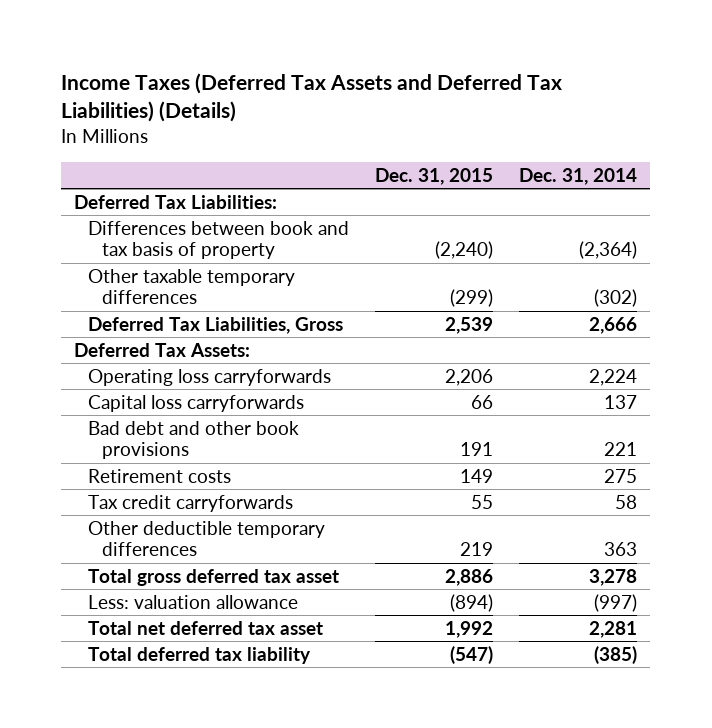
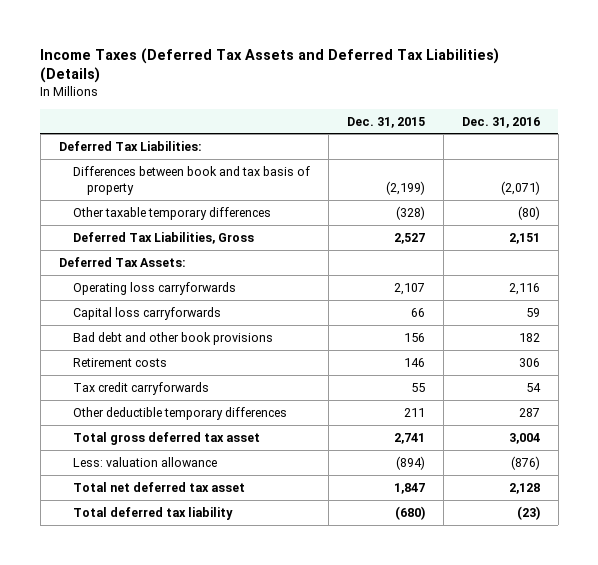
- | Dec. 31, 2015 | Dec. 31, 2014
+ | Dec. 31, 2015 | Dec. 31, 2016
- Differences between book and tax basis of property | (2,240) | (2,364)
- Other taxable temporary differences | (299) | (302)
- Deferred Tax Liabilities, Gross | 2,539 | 2,666
+ Differences between book and tax basis of property | (2,199) | (2,071)
+ Other taxable temporary differences | (328) | (80)
+ Deferred Tax Liabilities, Gross | 2,527 | 2,151
- Operating loss carryforwards | 2,206 | 2,224
+ Operating loss carryforwards | 2,107 | 2,116
- Bad debt and other book provisions | 191 | 221
- Retirement costs | 149 | 275
+ Bad debt and other book provisions | 156 | 182
+ Retirement costs | 146 | 306
- Other deductible temporary differences | 219 | 363
- Total gross deferred tax asset | 2,886 | 3,278
+ Other deductible temporary differences | 211 | 287
+ Total gross deferred tax asset | 2,741 | 3,004
- Total net deferred tax asset | 1,992 | 2,281
- Total deferred tax liability | (547) | (385)
+ Total net deferred tax asset | 1,847 | 2,128
+ Total deferred tax liability | (680) | (23)

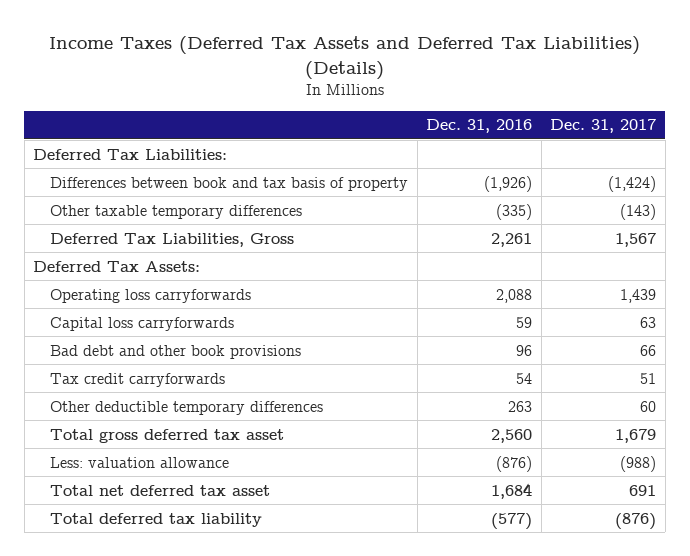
- | Dec. 31, 2015 | Dec. 31, 2016
+ | Dec. 31, 2016 | Dec. 31, 2017
- Differences between book and tax basis of property | (2,199) | (2,071)
- Other taxable temporary differences | (328) | (80)
- Deferred Tax Liabilities, Gross | 2,527 | 2,151
+ Differences between book and tax basis of property | (1,926) | (1,424)
+ Other taxable temporary differences | (335) | (143)
+ Deferred Tax Liabilities, Gross | 2,261 | 1,567
- Operating loss carryforwards | 2,107 | 2,116
+ Operating loss carryforwards | 2,088 | 1,439
- Bad debt and other book provisions | 156 | 182
- Retirement costs | 146 | 306
+ Bad debt and other book provisions | 96 | 66
- Other deductible temporary differences | 211 | 287
- Total gross deferred tax asset | 2,741 | 3,004
+ Other deductible temporary differences | 263 | 60
+ Total gross deferred tax asset | 2,560 | 1,679
- Total net deferred tax asset | 1,847 | 2,128
- Total deferred tax liability | (680) | (23)
+ Total net deferred tax asset | 1,684 | 691
+ Total deferred tax liability | (577) | (876)

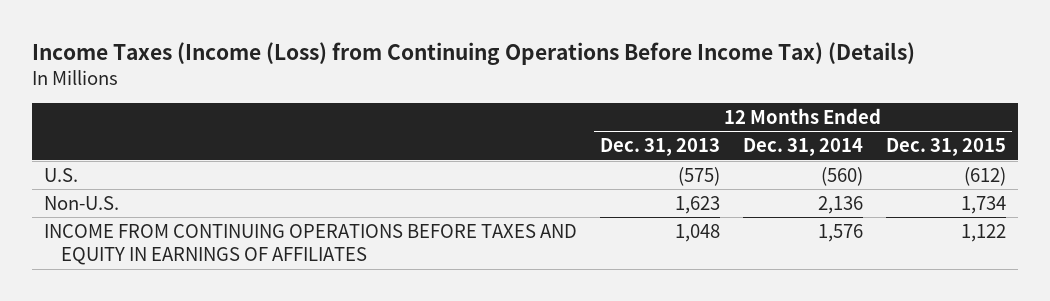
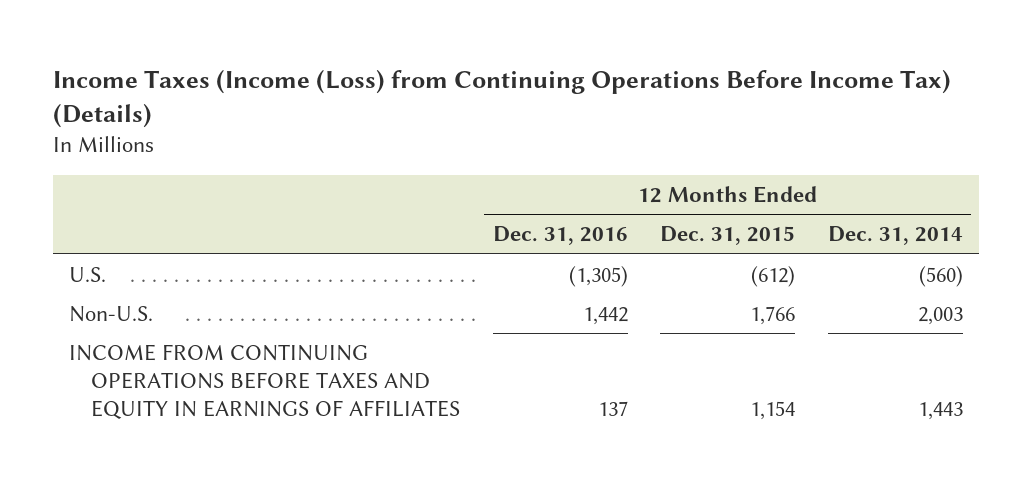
- | 12 Months Ended Dec. 31, 2013 | 12 Months Ended Dec. 31, 2014 | 12 Months Ended Dec. 31, 2015
+ | 12 Months Ended Dec. 31, 2016 | 12 Months Ended Dec. 31, 2015 | 12 Months Ended Dec. 31, 2014
- Non-U.S. | 1,623 | 2,136 | 1,734
- INCOME FROM CONTINUING OPERATIONS BEFORE TAXES AND EQUITY IN EARNINGS OF AFFILIATES | 1,048 | 1,576 | 1,122
+ Non-U.S. | 1,442 | 1,766 | 2,003
+ INCOME FROM CONTINUING OPERATIONS BEFORE TAXES AND EQUITY IN EARNINGS OF AFFILIATES | 137 | 1,154 | 1,443

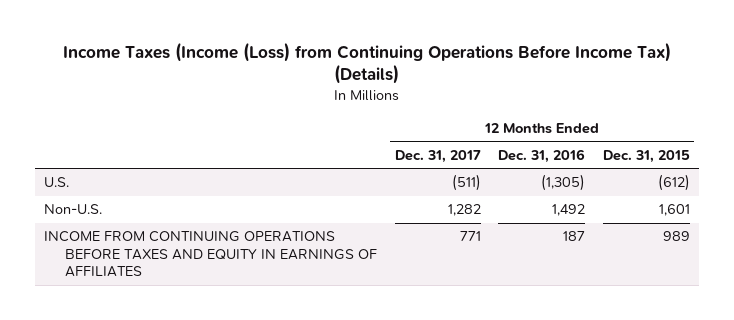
- | 12 Months Ended Dec. 31, 2016 | 12 Months Ended Dec. 31, 2015 | 12 Months Ended Dec. 31, 2014
+ | 12 Months Ended Dec. 31, 2017 | 12 Months Ended Dec. 31, 2016 | 12 Months Ended Dec. 31, 2015
- Non-U.S. | 1,442 | 1,766 | 2,003
- INCOME FROM CONTINUING OPERATIONS BEFORE TAXES AND EQUITY IN EARNINGS OF AFFILIATES | 137 | 1,154 | 1,443
+ Non-U.S. | 1,282 | 1,492 | 1,601
+ INCOME FROM CONTINUING OPERATIONS BEFORE TAXES AND EQUITY IN EARNINGS OF AFFILIATES | 771 | 187 | 989

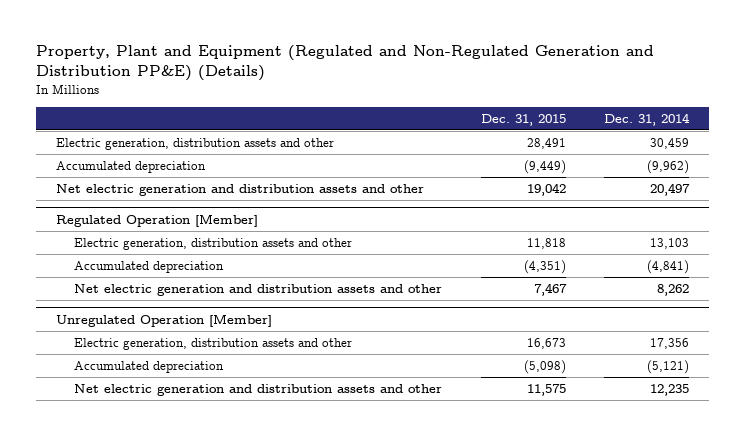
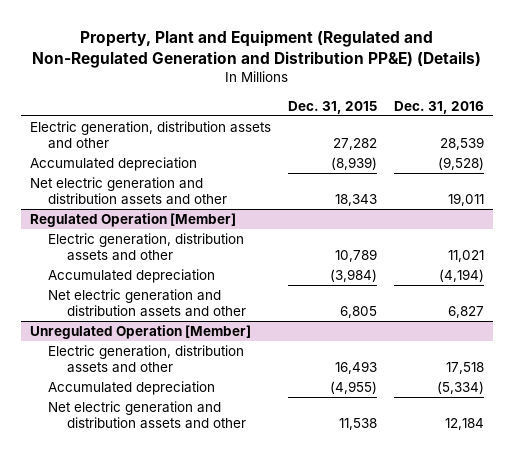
- | Dec. 31, 2015 | Dec. 31, 2014
+ | Dec. 31, 2015 | Dec. 31, 2016
- Electric generation, distribution assets and other | 28,491 | 30,459
- Accumulated depreciation | (9,449) | (9,962)
- Net electric generation and distribution assets and other | 19,042 | 20,497
+ Electric generation, distribution assets and other | 27,282 | 28,539
+ Accumulated depreciation | (8,939) | (9,528)
+ Net electric generation and distribution assets and other | 18,343 | 19,011
@ Regulated Operation [Member]
- Electric generation, distribution assets and other | 11,818 | 13,103
- Accumulated depreciation | (4,351) | (4,841)
- Net electric generation and distribution assets and other | 7,467 | 8,262
+ Electric generation, distribution assets and other | 10,789 | 11,021
+ Accumulated depreciation | (3,984) | (4,194)
+ Net electric generation and distribution assets and other | 6,805 | 6,827
@ Unregulated Operation [Member]
- Electric generation, distribution assets and other | 16,673 | 17,356
- Accumulated depreciation | (5,098) | (5,121)
- Net electric generation and distribution assets and other | 11,575 | 12,235
+ Electric generation, distribution assets and other | 16,493 | 17,518
+ Accumulated depreciation | (4,955) | (5,334)
+ Net electric generation and distribution assets and other | 11,538 | 12,184

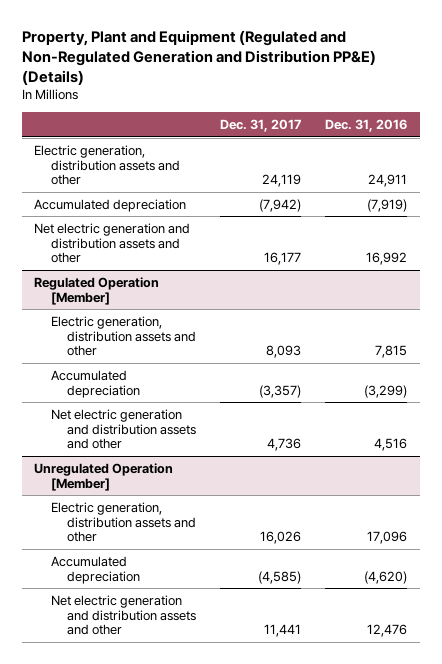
- | Dec. 31, 2015 | Dec. 31, 2016
+ | Dec. 31, 2017 | Dec. 31, 2016
- Electric generation, distribution assets and other | 27,282 | 28,539
- Accumulated depreciation | (8,939) | (9,528)
- Net electric generation and distribution assets and other | 18,343 | 19,011
+ Electric generation, distribution assets and other | 24,119 | 24,911
+ Accumulated depreciation | (7,942) | (7,919)
+ Net electric generation and distribution assets and other | 16,177 | 16,992
@ Regulated Operation [Member]
- Electric generation, distribution assets and other | 10,789 | 11,021
- Accumulated depreciation | (3,984) | (4,194)
- Net electric generation and distribution assets and other | 6,805 | 6,827
+ Electric generation, distribution assets and other | 8,093 | 7,815
+ Accumulated depreciation | (3,357) | (3,299)
+ Net electric generation and distribution assets and other | 4,736 | 4,516
@ Unregulated Operation [Member]
- Electric generation, distribution assets and other | 16,493 | 17,518
- Accumulated depreciation | (4,955) | (5,334)
- Net electric generation and distribution assets and other | 11,538 | 12,184
+ Electric generation, distribution assets and other | 16,026 | 17,096
+ Accumulated depreciation | (4,585) | (4,620)
+ Net electric generation and distribution assets and other | 11,441 | 12,476

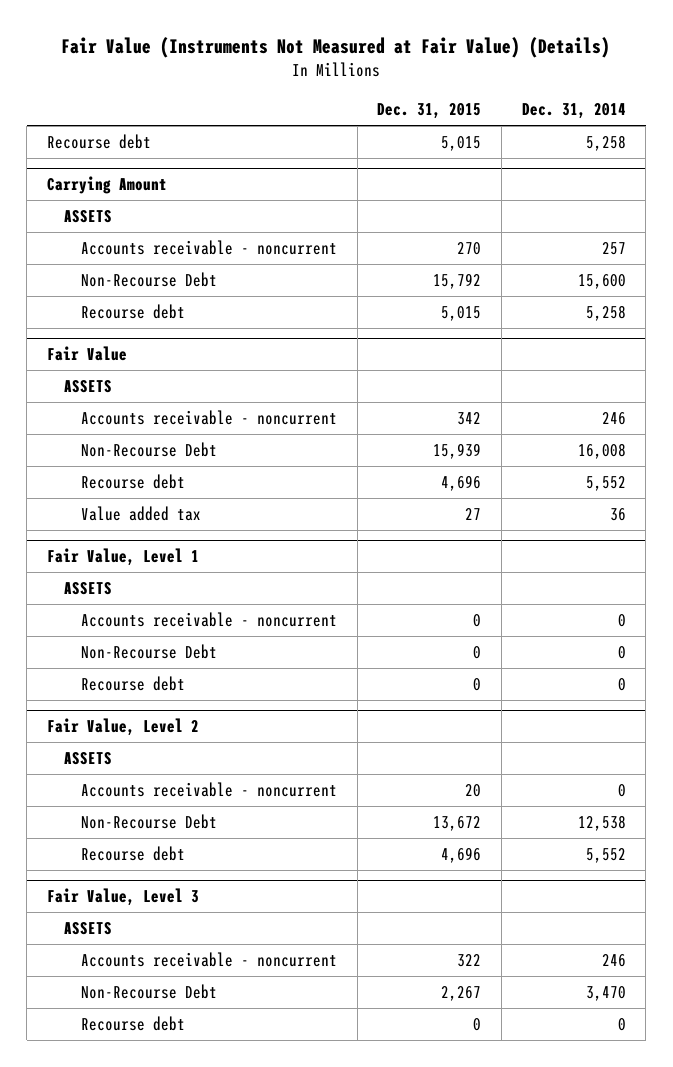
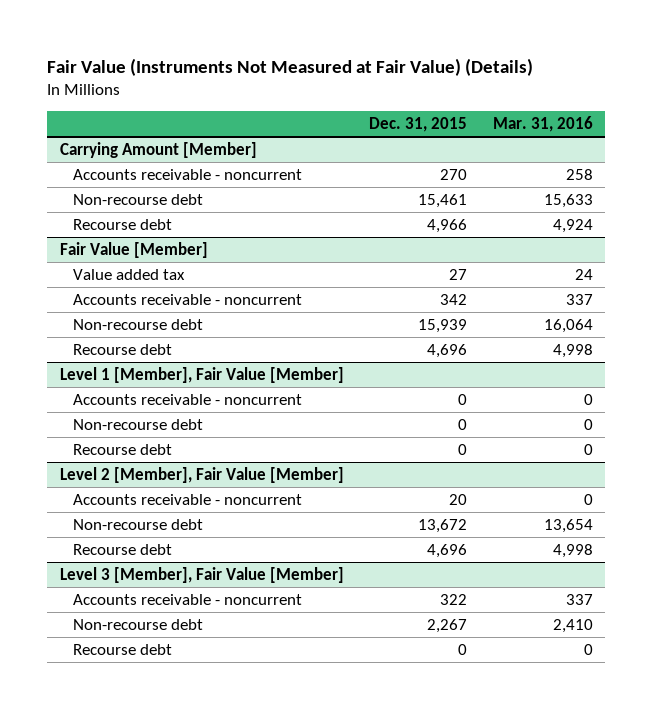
- | Dec. 31, 2015 | Dec. 31, 2014
+ | Dec. 31, 2015 | Mar. 31, 2016
- Recourse debt | 5,015 | 5,258
- Carrying Amount
- ASSETS
+ Carrying Amount [Member]
- Non-Recourse Debt | 15,792 | 15,600
- Recourse debt | 5,015 | 5,258
- Fair Value
- ASSETS
+ Non-recourse debt | 15,461 | 15,633
+ Recourse debt | 4,966 | 4,924
+ Fair Value [Member]
+ Value added tax | 27 | 24
- Non-Recourse Debt | 15,939 | 16,008
+ Non-recourse debt | 15,939 | 16,064
- Value added tax | 27 | 36
- Fair Value, Level 1
- ASSETS
+ Level 1 [Member], Fair Value [Member]
- Non-Recourse Debt | 0 | 0
+ Non-recourse debt | 0 | 0
- Fair Value, Level 2
- ASSETS
+ Level 2 [Member], Fair Value [Member]
- Non-Recourse Debt | 13,672 | 12,538
+ Non-recourse debt | 13,672 | 13,654
- Fair Value, Level 3
- ASSETS
+ Level 3 [Member], Fair Value [Member]
- Non-Recourse Debt | 2,267 | 3,470
+ Non-recourse debt | 2,267 | 2,410

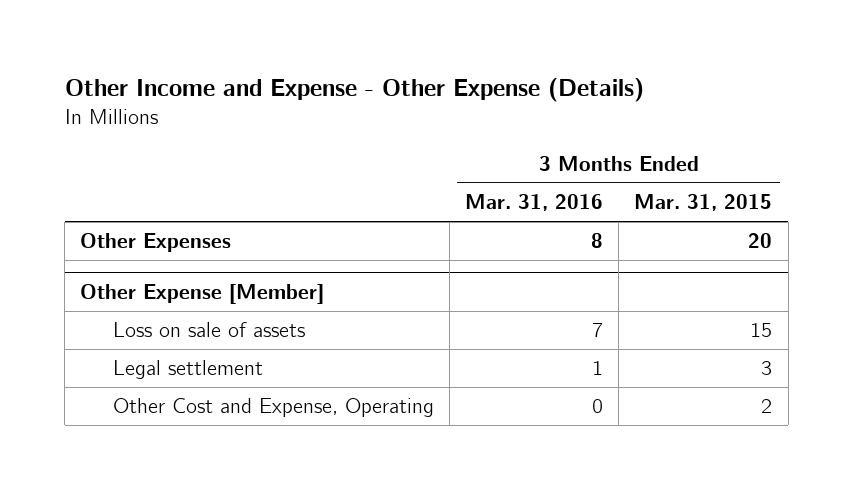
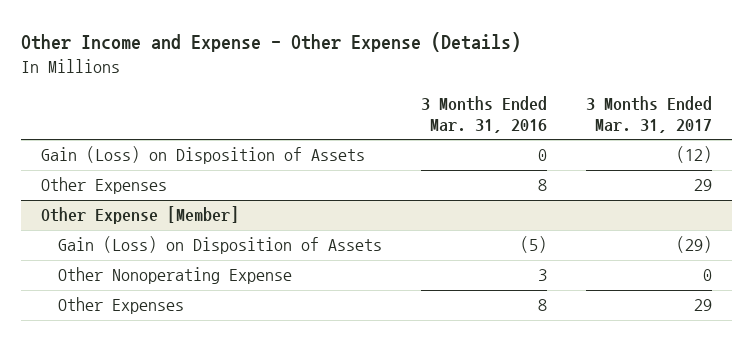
- | 3 Months Ended Mar. 31, 2016 | 3 Months Ended Mar. 31, 2015
+ | 3 Months Ended Mar. 31, 2016 | 3 Months Ended Mar. 31, 2017
+ Gain (Loss) on Disposition of Assets | 0 | (12)
@ Other Expense [Member]
- Loss on sale of assets | 7 | 15
- Legal settlement | 1 | 3
- Other Cost and Expense, Operating | 0 | 2
+ Gain (Loss) on Disposition of Assets | (5) | (29)
+ Other Nonoperating Expense | 3 | 0
+ Other Expenses | 8 | 29

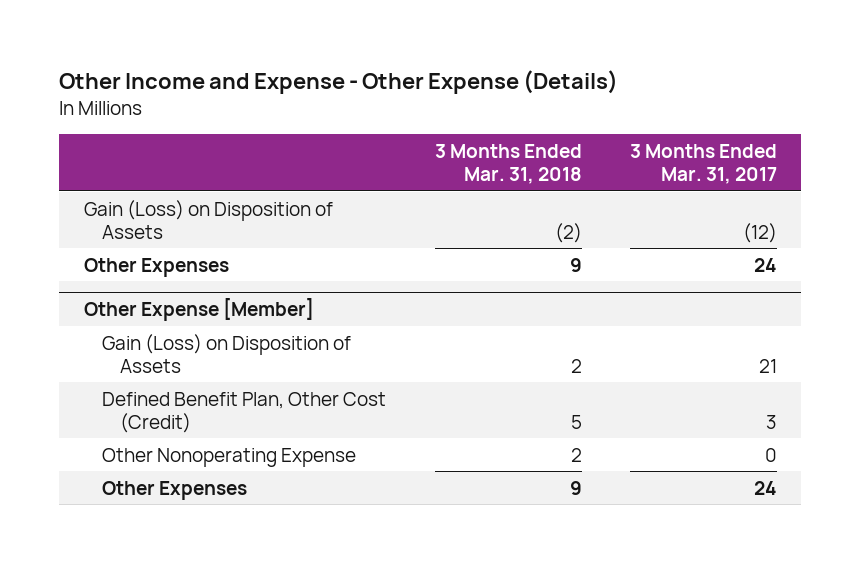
- | 3 Months Ended Mar. 31, 2016 | 3 Months Ended Mar. 31, 2017
+ | 3 Months Ended Mar. 31, 2018 | 3 Months Ended Mar. 31, 2017
- Other Expenses | 8 | 29
+ Other Expenses | 9 | 24
@ Other Expense [Member]
- Gain (Loss) on Disposition of Assets | (5) | (29)
+ Gain (Loss) on Disposition of Assets | 2 | 21
+ Defined Benefit Plan, Other Cost (Credit) | 5 | 3
- Other Expenses | 8 | 29
+ Other Expenses | 9 | 24

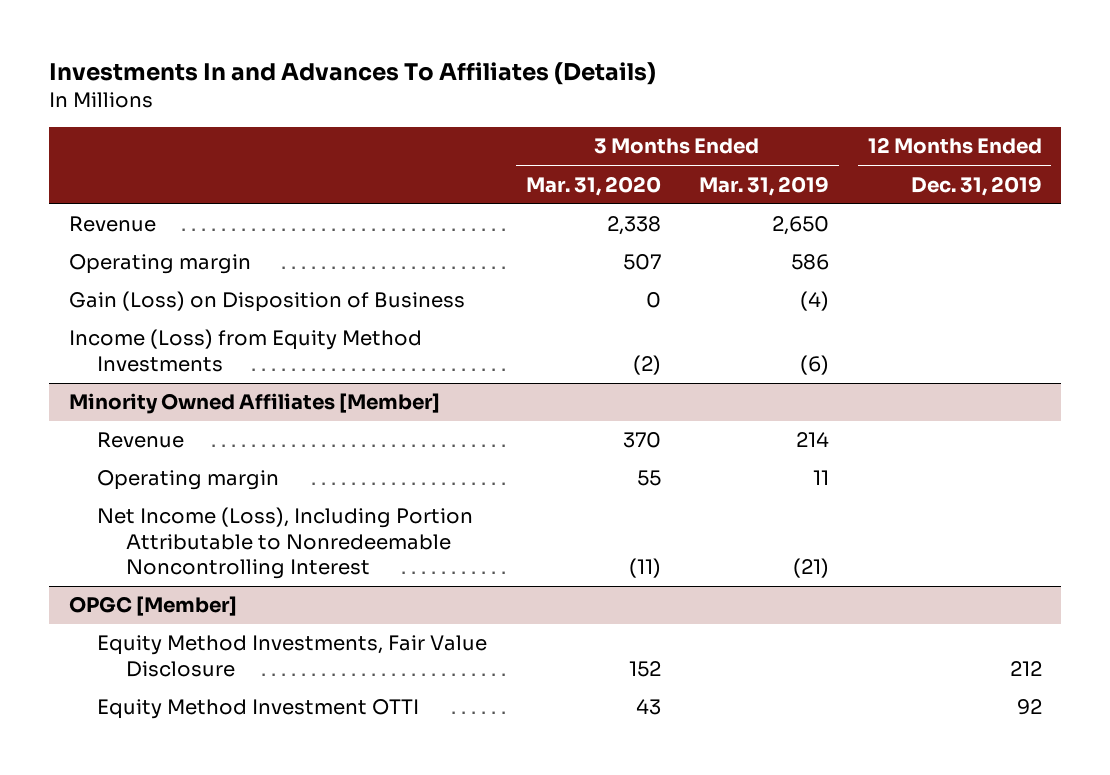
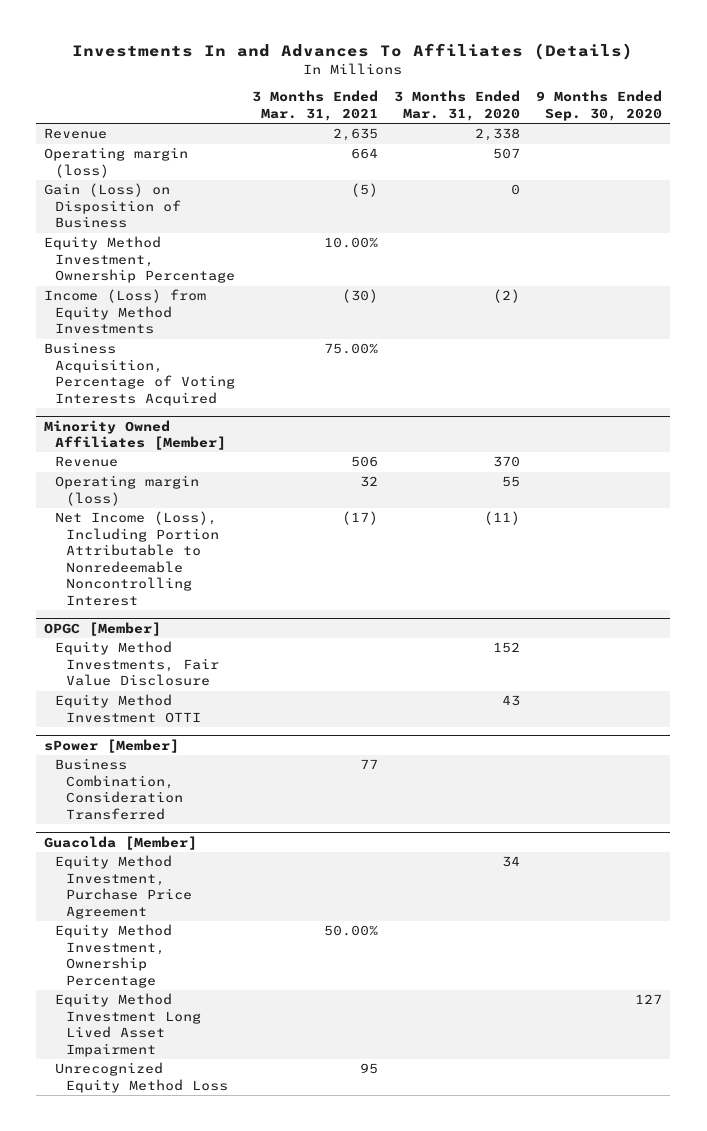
- | 3 Months Ended Mar. 31, 2020 | 3 Months Ended Mar. 31, 2019 | 12 Months Ended Dec. 31, 2019
+ | 3 Months Ended Mar. 31, 2021 | 3 Months Ended Mar. 31, 2020 | 9 Months Ended Sep. 30, 2020
- Operating margin | 507 | 586 |
+ Operating margin (loss) | 664 | 507 |
+ Equity Method Investment, Ownership Percentage | 10.00% | |
+ Business Acquisition, Percentage of Voting Interests Acquired | 75.00% | |
@ Minority Owned Affiliates [Member]
- Operating margin | 55 | 11 |
+ Operating margin (loss) | 32 | 55 |
+ sPower [Member]
+ Business Combination, Consideration Transferred | 77 | |
+ Guacolda [Member]
+ Equity Method Investment, Purchase Price Agreement | | 34 |
+ Equity Method Investment, Ownership Percentage | 50.00% | |
+ Equity Method Investment Long Lived Asset Impairment | | | 127
+ Unrecognized Equity Method Loss | 95 | |

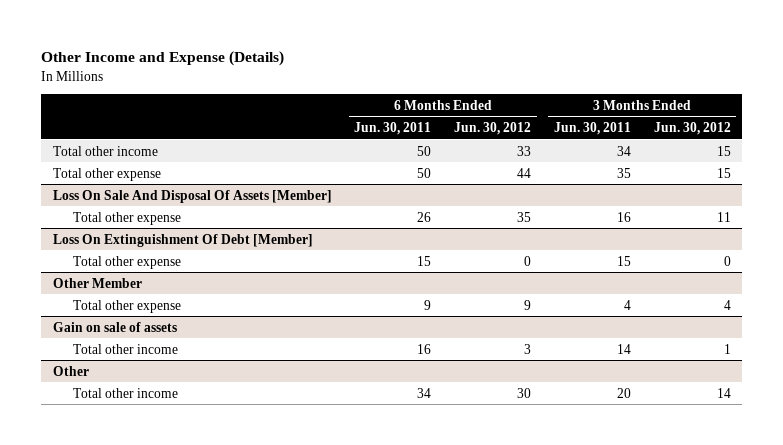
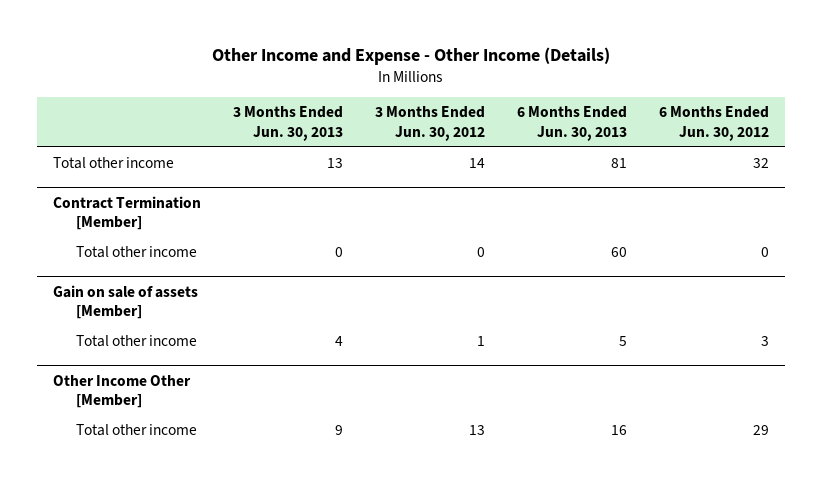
- Other Income and Expense (Details)
+ Other Income and Expense - Other Income (Details)
- | 6 Months Ended Jun. 30, 2011 | 6 Months Ended Jun. 30, 2012 | 3 Months Ended Jun. 30, 2011 | 3 Months Ended Jun. 30, 2012
+ | 3 Months Ended Jun. 30, 2013 | 3 Months Ended Jun. 30, 2012 | 6 Months Ended Jun. 30, 2013 | 6 Months Ended Jun. 30, 2012
- Total other income | 50 | 33 | 34 | 15
- Total other expense | 50 | 44 | 35 | 15
- Loss On Sale And Disposal Of Assets [Member]
- Total other expense | 26 | 35 | 16 | 11
- Loss On Extinguishment Of Debt [Member]
- Total other expense | 15 | 0 | 15 | 0
- Other Member
- Total other expense | 9 | 9 | 4 | 4
- Gain on sale of assets
+ Total other income | 13 | 14 | 81 | 32
+ Contract Termination [Member]
+ Total other income | 0 | 0 | 60 | 0
+ Gain on sale of assets [Member]
- Other
- Total other income | 34 | 30 | 20 | 14
+ Other Income Other [Member]
+ Total other income | 9 | 13 | 16 | 29

